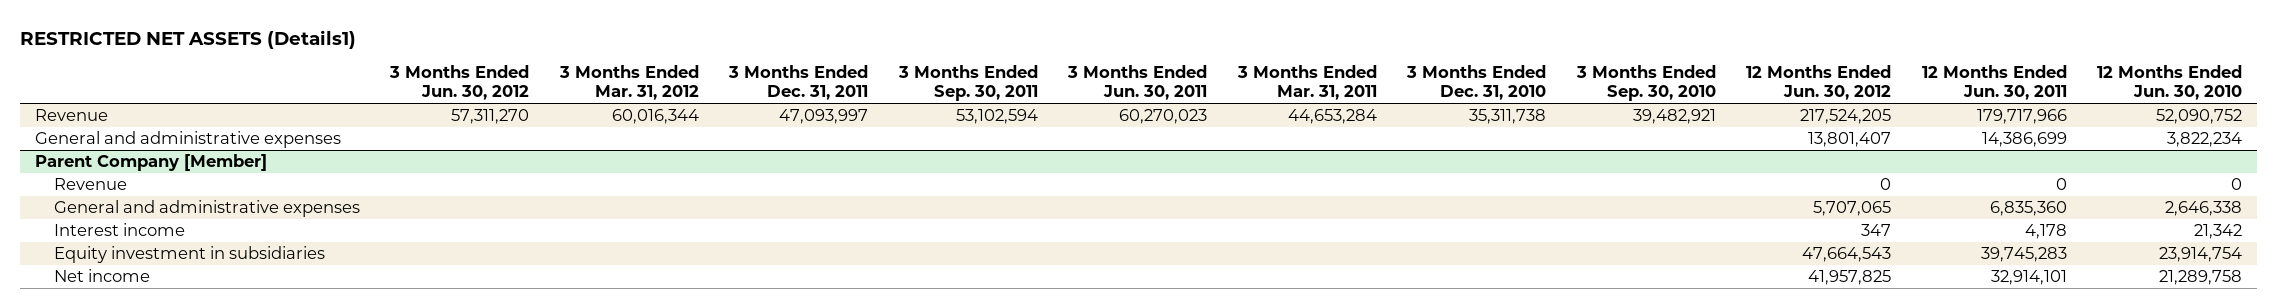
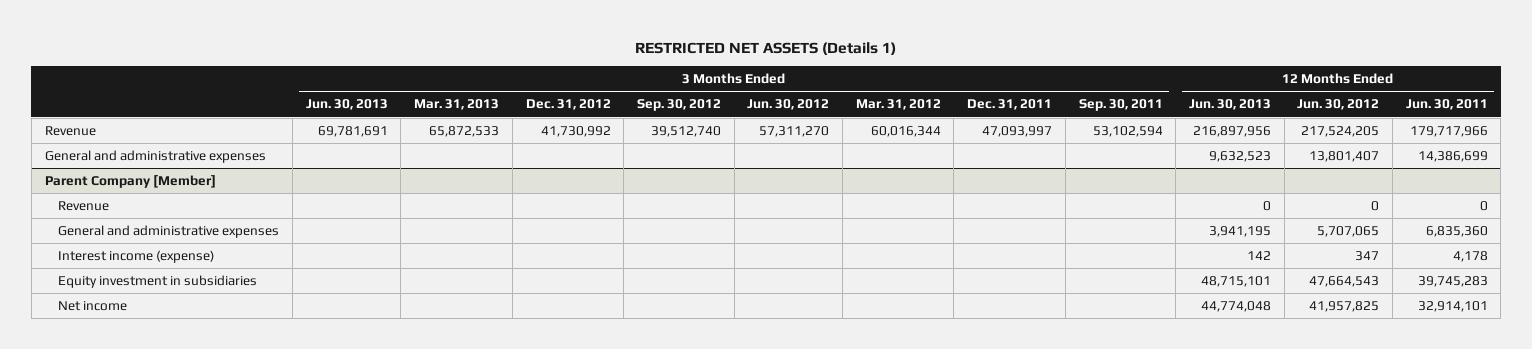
- RESTRICTED NET ASSETS (Details1)
+ RESTRICTED NET ASSETS (Details 1)
- | 3 Months Ended Jun. 30, 2012 | 3 Months Ended Mar. 31, 2012 | 3 Months Ended Dec. 31, 2011 | 3 Months Ended Sep. 30, 2011 | 3 Months Ended Jun. 30, 2011 | 3 Months Ended Mar. 31, 2011 | 3 Months Ended Dec. 31, 2010 | 3 Months Ended Sep. 30, 2010 | 12 Months Ended Jun. 30, 2012 | 12 Months Ended Jun. 30, 2011 | 12 Months Ended Jun. 30, 2010
+ | 3 Months Ended Jun. 30, 2013 | 3 Months Ended Mar. 31, 2013 | 3 Months Ended Dec. 31, 2012 | 3 Months Ended Sep. 30, 2012 | 3 Months Ended Jun. 30, 2012 | 3 Months Ended Mar. 31, 2012 | 3 Months Ended Dec. 31, 2011 | 3 Months Ended Sep. 30, 2011 | 12 Months Ended Jun. 30, 2013 | 12 Months Ended Jun. 30, 2012 | 12 Months Ended Jun. 30, 2011
@ Parent Company [Member]
- Interest income | | | | | | | | | 347 | 4,178 | 21,342
+ Interest income (expense) | | | | | | | | | 142 | 347 | 4,178

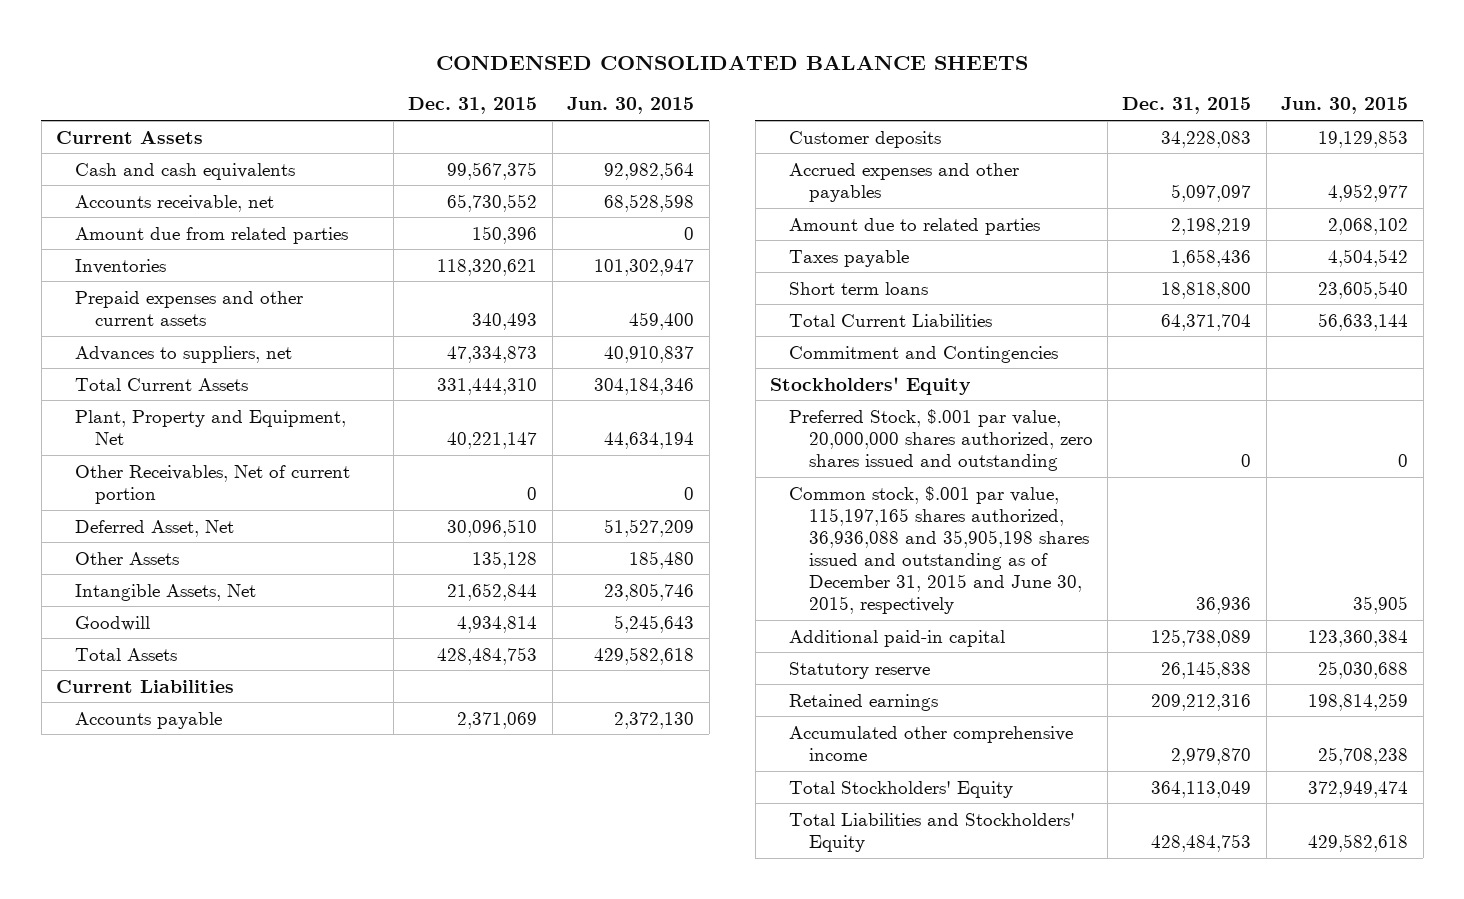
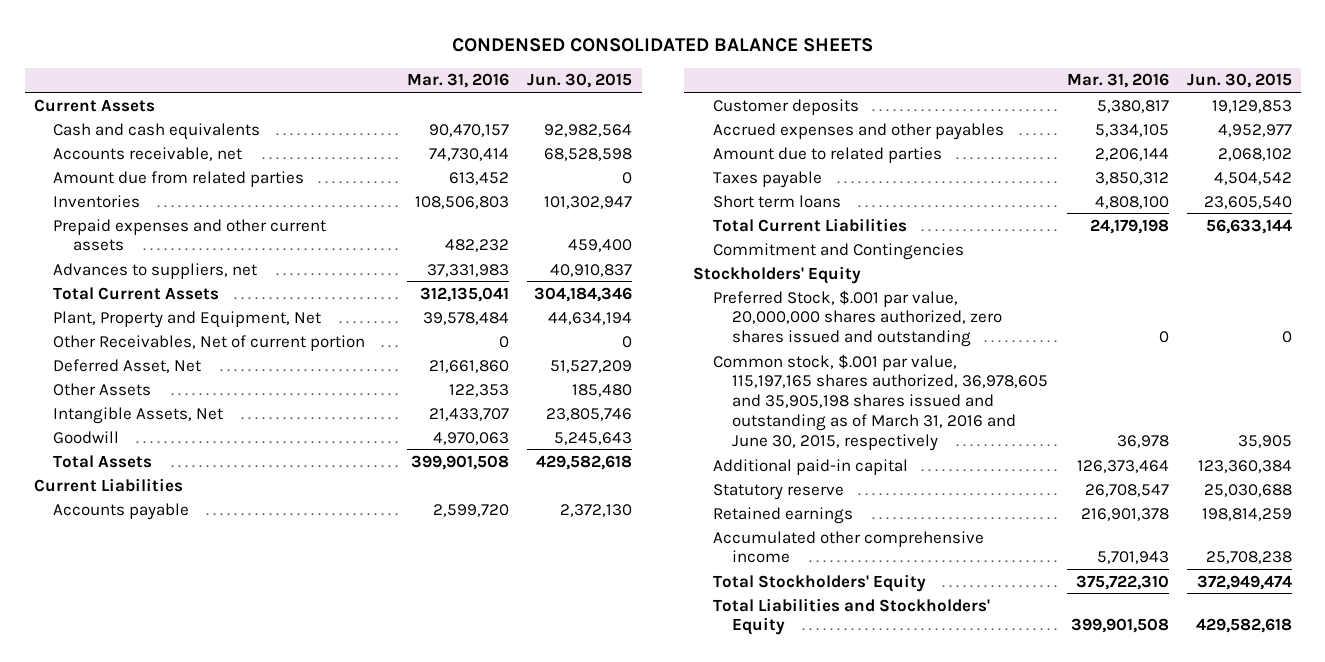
- | Dec. 31, 2015 | Jun. 30, 2015
+ | Mar. 31, 2016 | Jun. 30, 2015
- Common stock, $.001 par value, 115,197,165 shares authorized, 36,936,088 and 35,905,198 shares issued and outstanding as of December 31, 2015 and June 30, 2015, respectively | 36,936 | 35,905
+ Common stock, $.001 par value, 115,197,165 shares authorized, 36,978,605 and 35,905,198 shares issued and outstanding as of March 31, 2016 and June 30, 2015, respectively | 36,978 | 35,905

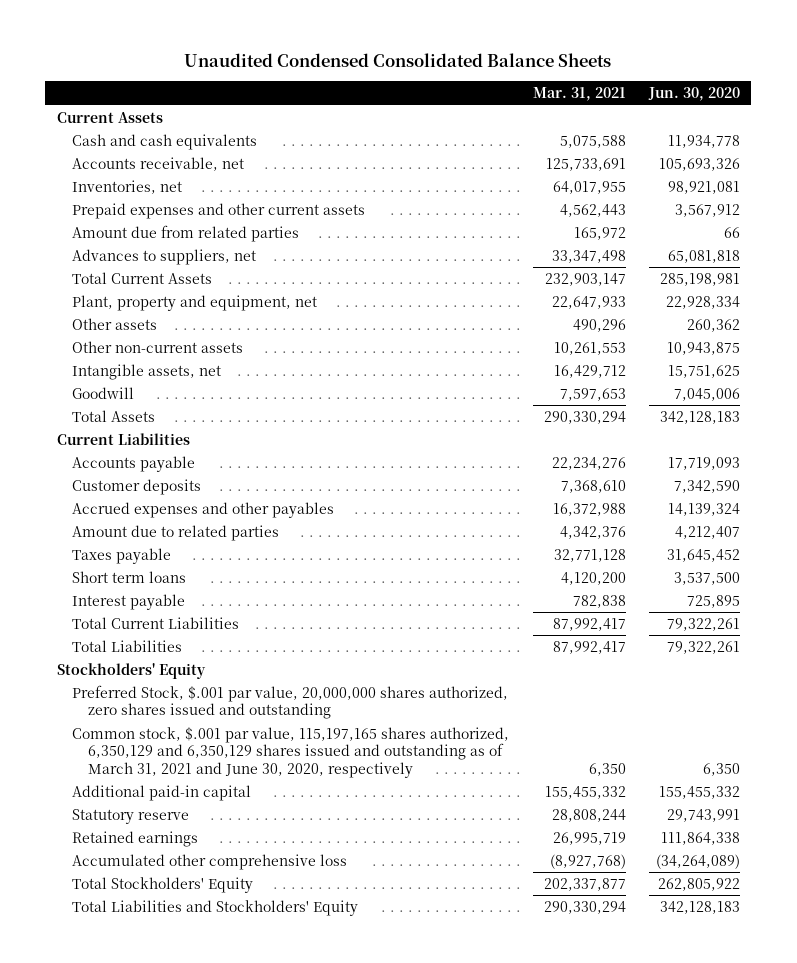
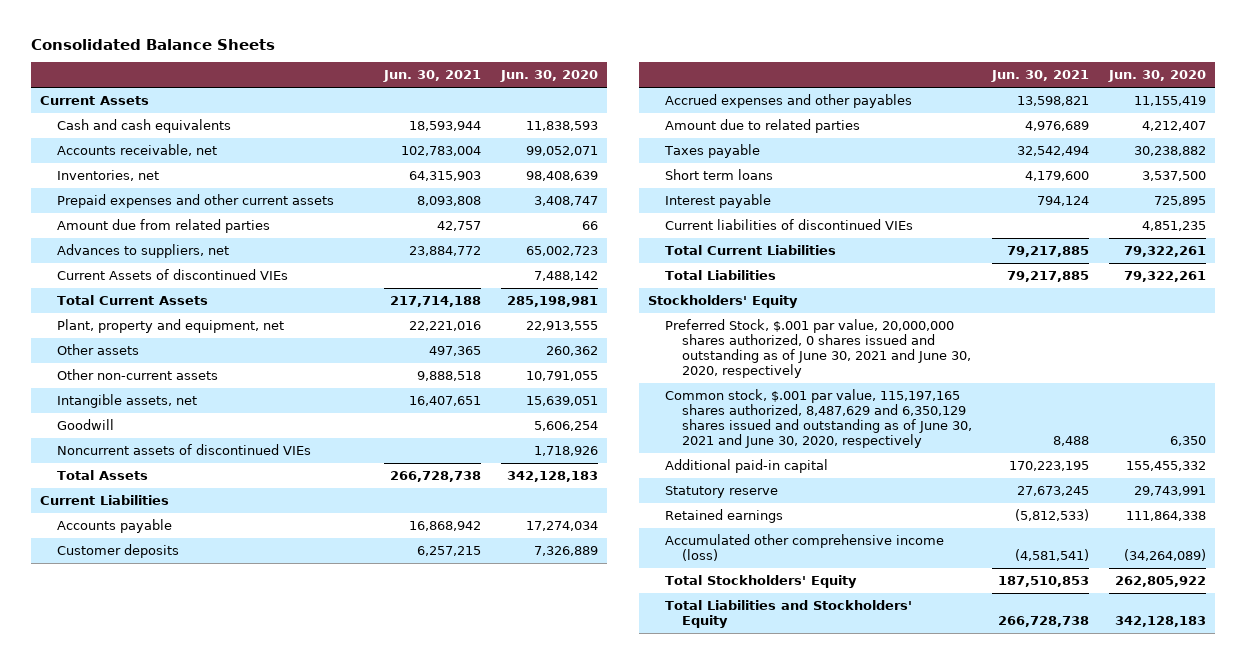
- Unaudited Condensed Consolidated Balance Sheets
+ Consolidated Balance Sheets
- | Mar. 31, 2021 | Jun. 30, 2020
+ | Jun. 30, 2021 | Jun. 30, 2020
- Cash and cash equivalents | 5,075,588 | 11,934,778
- Accounts receivable, net | 125,733,691 | 105,693,326
- Inventories, net | 64,017,955 | 98,921,081
- Prepaid expenses and other current assets | 4,562,443 | 3,567,912
+ Cash and cash equivalents | 18,593,944 | 11,838,593
+ Accounts receivable, net | 102,783,004 | 99,052,071
+ Inventories, net | 64,315,903 | 98,408,639
+ Prepaid expenses and other current assets | 8,093,808 | 3,408,747
- Advances to suppliers, net | 33,347,498 | 65,081,818
+ Advances to suppliers, net | 23,884,772 | 65,002,723
+ Current Assets of discontinued VIEs | | 7,488,142
- Plant, property and equipment, net | 22,647,933 | 22,928,334
+ Plant, property and equipment, net | 22,221,016 | 22,913,555
- Other non-current assets | 10,261,553 | 10,943,875
- Intangible assets, net | 16,429,712 | 15,751,625
- Goodwill | 7,597,653 | 7,045,006
+ Other non-current assets | 9,888,518 | 10,791,055
+ Intangible assets, net | 16,407,651 | 15,639,051
+ Goodwill | | 5,606,254
+ Noncurrent assets of discontinued VIEs | | 1,718,926
- Accounts payable | 22,234,276 | 17,719,093
- Customer deposits | 7,368,610 | 7,342,590
- Accrued expenses and other payables | 16,372,988 | 14,139,324
+ Accounts payable | 16,868,942 | 17,274,034
+ Customer deposits | 6,257,215 | 7,326,889
+ Accrued expenses and other payables | 13,598,821 | 11,155,419
- Taxes payable | 32,771,128 | 31,645,452
+ Taxes payable | 32,542,494 | 30,238,882
+ Current liabilities of discontinued VIEs | | 4,851,235
- Preferred Stock, $.001 par value, 20,000,000 shares authorized, zero shares issued and outstanding
- Common stock, $.001 par value, 115,197,165 shares authorized, 6,350,129 and 6,350,129 shares issued and outstanding as of March 31, 2021 and June 30, 2020, respectively | 6,350 | 6,350
+ Preferred Stock, $.001 par value, 20,000,000 shares authorized, 0 shares issued and outstanding as of June 30, 2021 and June 30, 2020, respectively
+ Common stock, $.001 par value, 115,197,165 shares authorized, 8,487,629 and 6,350,129 shares issued and outstanding as of June 30, 2021 and June 30, 2020, respectively | 8,488 | 6,350
- Accumulated other comprehensive loss | (8,927,768) | (34,264,089)
+ Accumulated other comprehensive income (loss) | (4,581,541) | (34,264,089)

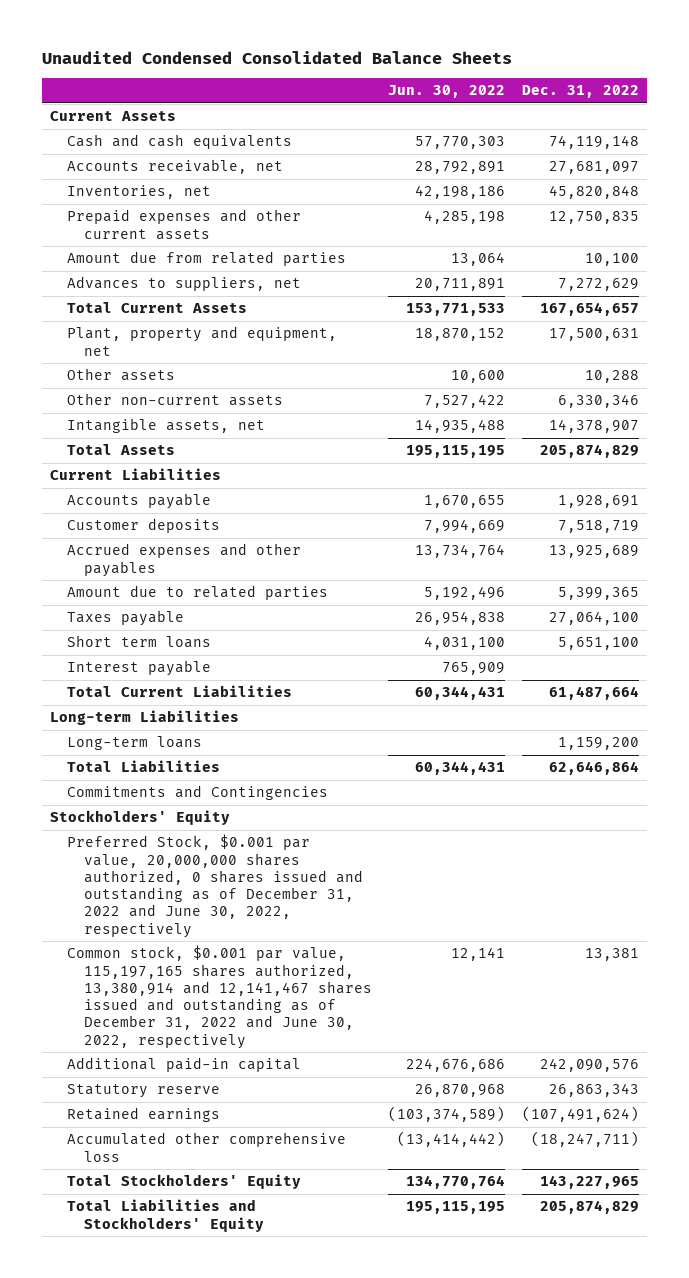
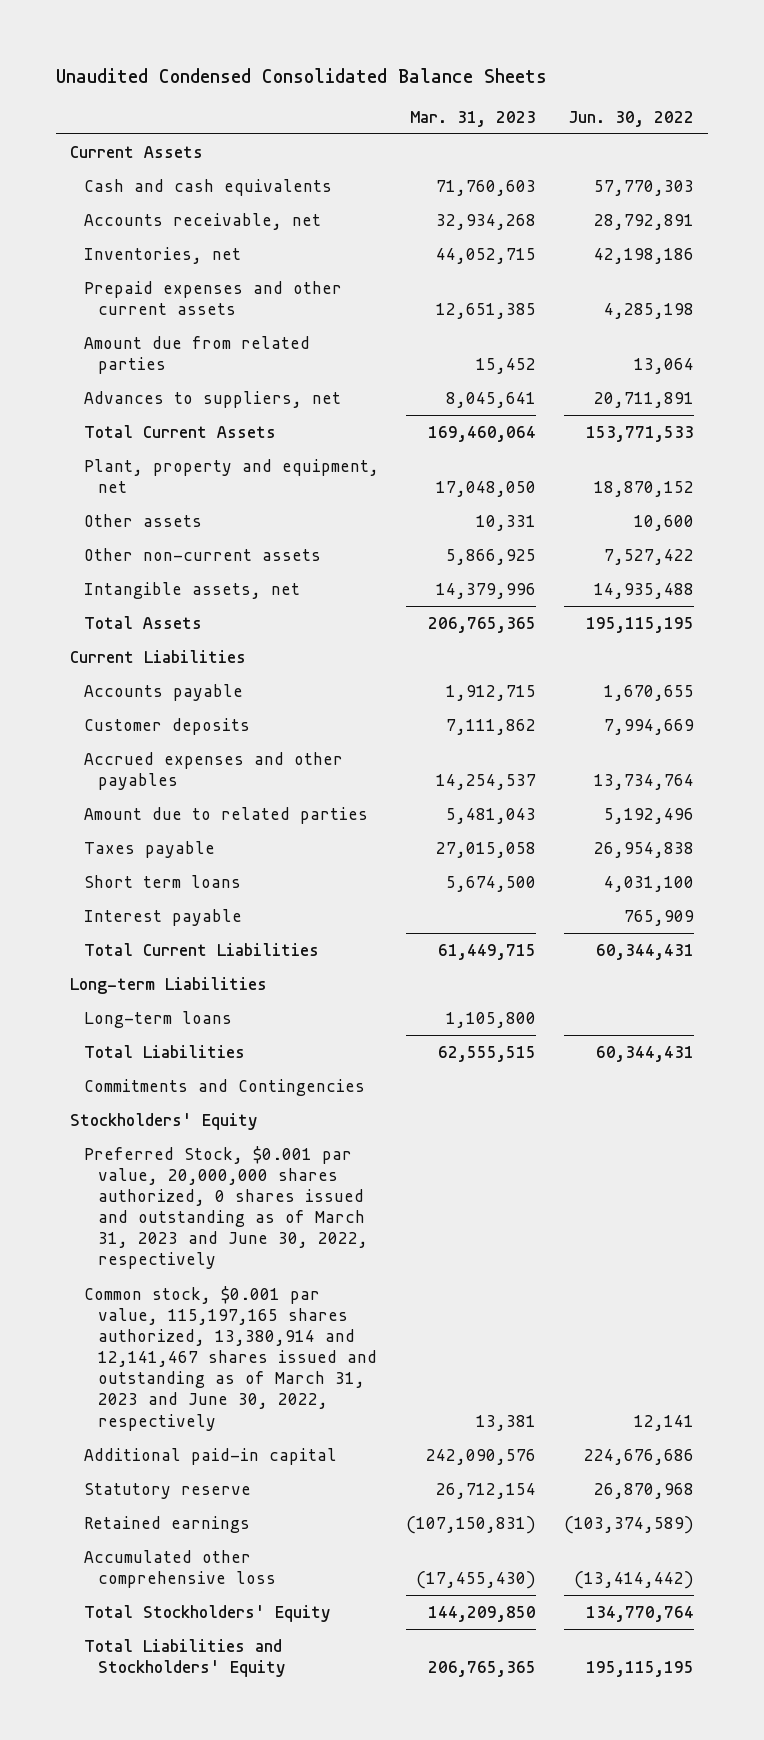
- | Jun. 30, 2022 | Dec. 31, 2022
+ | Mar. 31, 2023 | Jun. 30, 2022
- Preferred Stock, $0.001 par value, 20,000,000 shares authorized, 0 shares issued and outstanding as of December 31, 2022 and June 30, 2022, respectively
- Common stock, $0.001 par value, 115,197,165 shares authorized, 13,380,914 and 12,141,467 shares issued and outstanding as of December 31, 2022 and June 30, 2022, respectively | 12,141 | 13,381
+ Preferred Stock, $0.001 par value, 20,000,000 shares authorized, 0 shares issued and outstanding as of March 31, 2023 and June 30, 2022, respectively
+ Common stock, $0.001 par value, 115,197,165 shares authorized, 13,380,914 and 12,141,467 shares issued and outstanding as of March 31, 2023 and June 30, 2022, respectively | 13,381 | 12,141

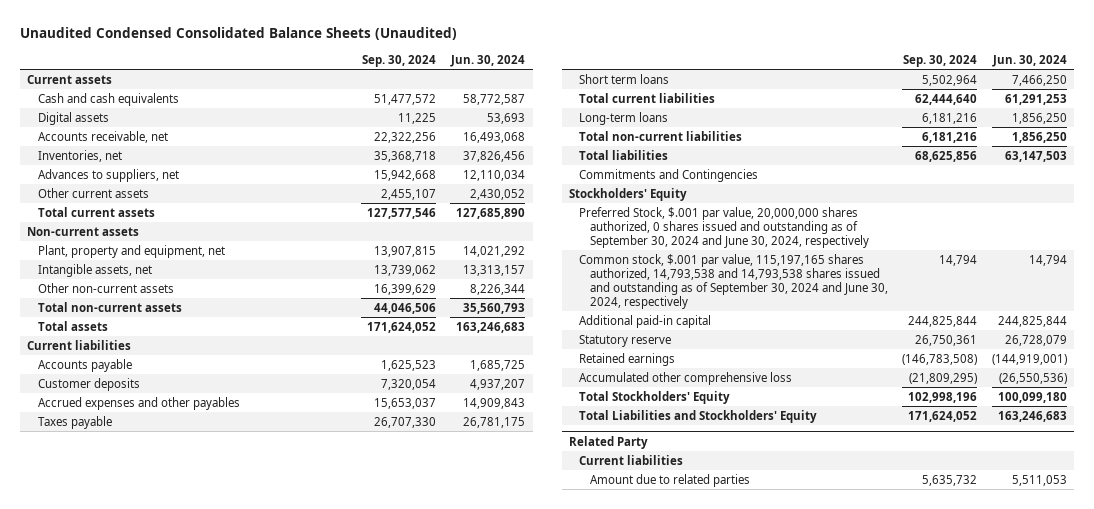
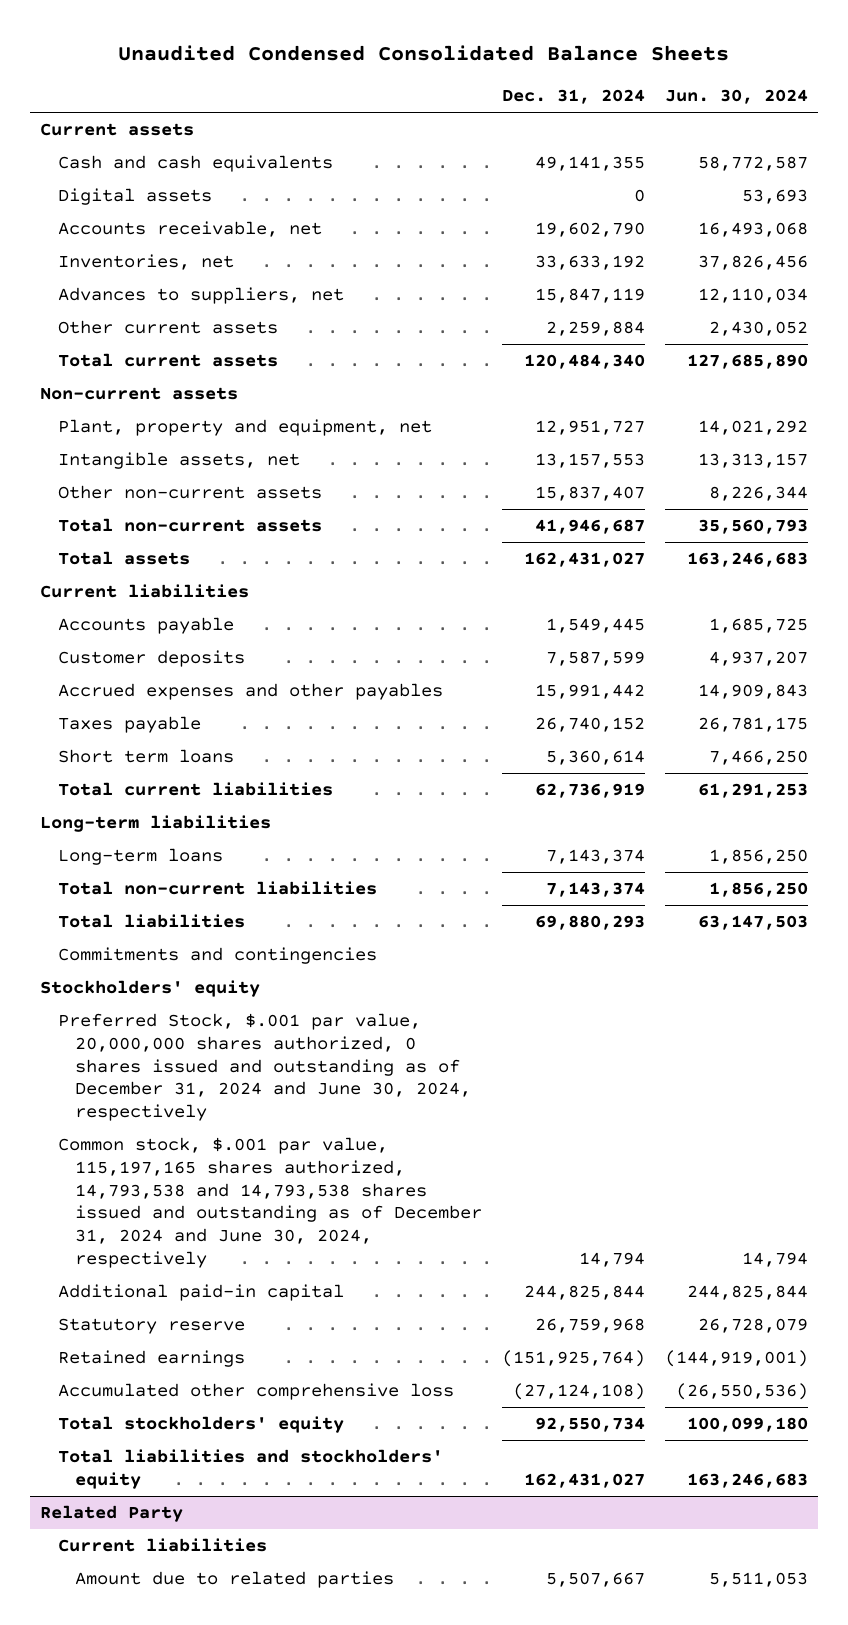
- Unaudited Condensed Consolidated Balance Sheets (Unaudited)
+ Unaudited Condensed Consolidated Balance Sheets
- | Sep. 30, 2024 | Jun. 30, 2024
+ | Dec. 31, 2024 | Jun. 30, 2024
+ Long-term liabilities
- Commitments and Contingencies
- Stockholders' Equity
- Preferred Stock, $.001 par value, 20,000,000 shares authorized, 0 shares issued and outstanding as of September 30, 2024 and June 30, 2024, respectively
- Common stock, $.001 par value, 115,197,165 shares authorized, 14,793,538 and 14,793,538 shares issued and outstanding as of September 30, 2024 and June 30, 2024, respectively | 14,794 | 14,794
+ Commitments and contingencies
+ Stockholders' equity
+ Preferred Stock, $.001 par value, 20,000,000 shares authorized, 0 shares issued and outstanding as of December 31, 2024 and June 30, 2024, respectively
+ Common stock, $.001 par value, 115,197,165 shares authorized, 14,793,538 and 14,793,538 shares issued and outstanding as of December 31, 2024 and June 30, 2024, respectively | 14,794 | 14,794
- Total Stockholders' Equity | 102,998,196 | 100,099,180
- Total Liabilities and Stockholders' Equity | 171,624,052 | 163,246,683
+ Total stockholders' equity | 92,550,734 | 100,099,180
+ Total liabilities and stockholders' equity | 162,431,027 | 163,246,683

